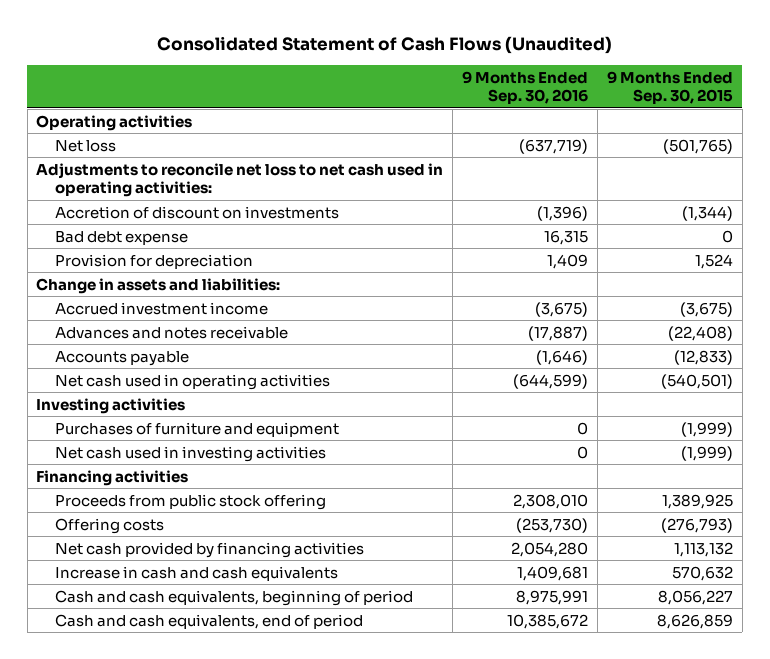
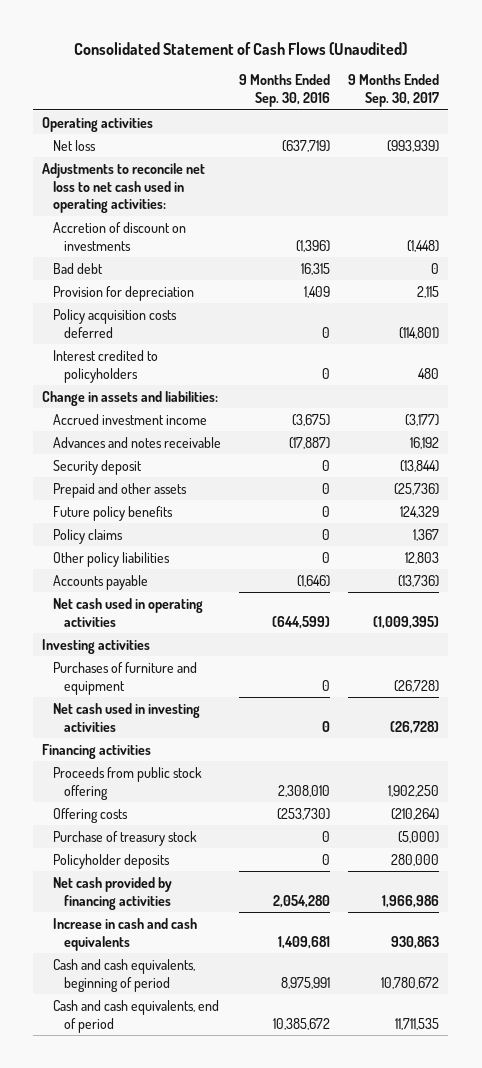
- | 9 Months Ended Sep. 30, 2016 | 9 Months Ended Sep. 30, 2015
+ | 9 Months Ended Sep. 30, 2016 | 9 Months Ended Sep. 30, 2017
- Bad debt expense | 16,315 | 0
+ Bad debt | 16,315 | 0
+ Policy acquisition costs deferred | 0 | (114,801)
+ Interest credited to policyholders | 0 | 480
+ Security deposit | 0 | (13,844)
+ Prepaid and other assets | 0 | (25,736)
+ Future policy benefits | 0 | 124,329
+ Policy claims | 0 | 1,367
+ Other policy liabilities | 0 | 12,803
+ Purchase of treasury stock | 0 | (5,000)
+ Policyholder deposits | 0 | 280,000

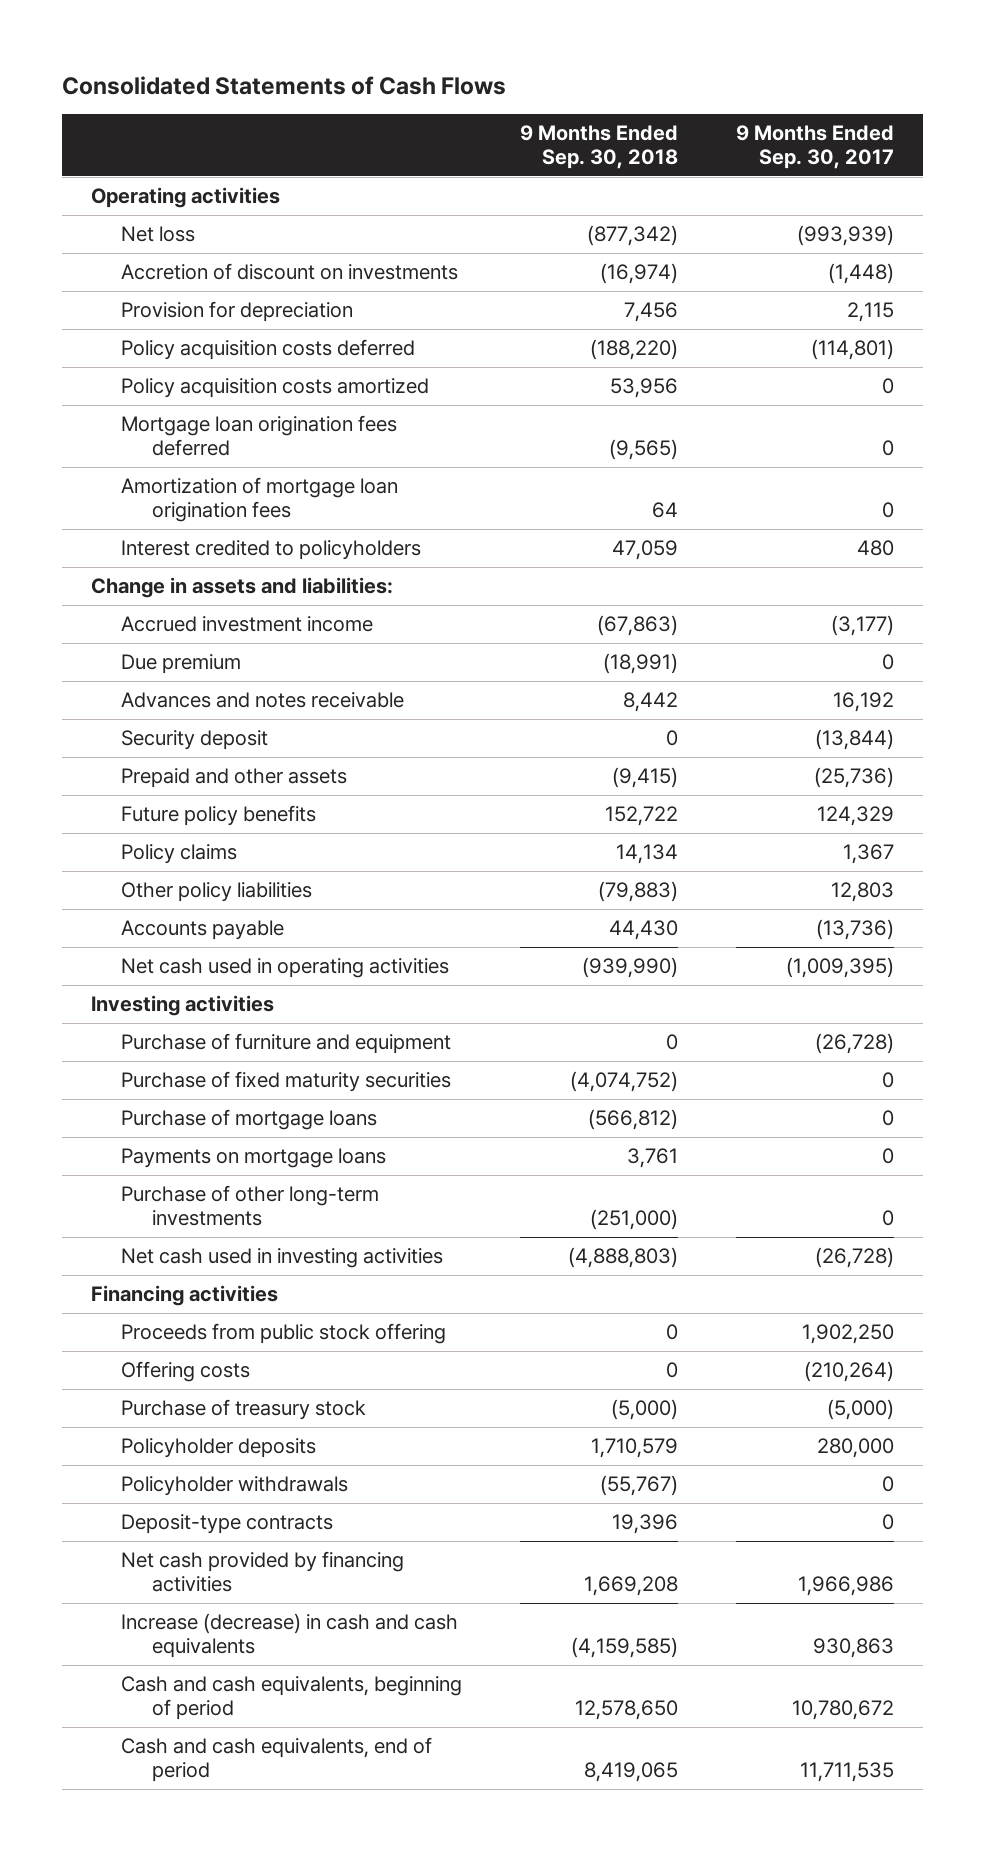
- Consolidated Statement of Cash Flows (Unaudited)
+ Consolidated Statements of Cash Flows
- | 9 Months Ended Sep. 30, 2016 | 9 Months Ended Sep. 30, 2017
+ | 9 Months Ended Sep. 30, 2018 | 9 Months Ended Sep. 30, 2017
- Adjustments to reconcile net loss to net cash used in operating activities:
- Bad debt | 16,315 | 0
+ Policy acquisition costs amortized | 53,956 | 0
+ Mortgage loan origination fees deferred | (9,565) | 0
+ Amortization of mortgage loan origination fees | 64 | 0
+ Due premium | (18,991) | 0
- Purchases of furniture and equipment | 0 | (26,728)
+ Purchase of furniture and equipment | 0 | (26,728)
+ Purchase of fixed maturity securities | (4,074,752) | 0
+ Purchase of mortgage loans | (566,812) | 0
+ Payments on mortgage loans | 3,761 | 0
+ Purchase of other long-term investments | (251,000) | 0
+ Policyholder withdrawals | (55,767) | 0
+ Deposit-type contracts | 19,396 | 0
- Increase in cash and cash equivalents | 1,409,681 | 930,863
+ Increase (decrease) in cash and cash equivalents | (4,159,585) | 930,863

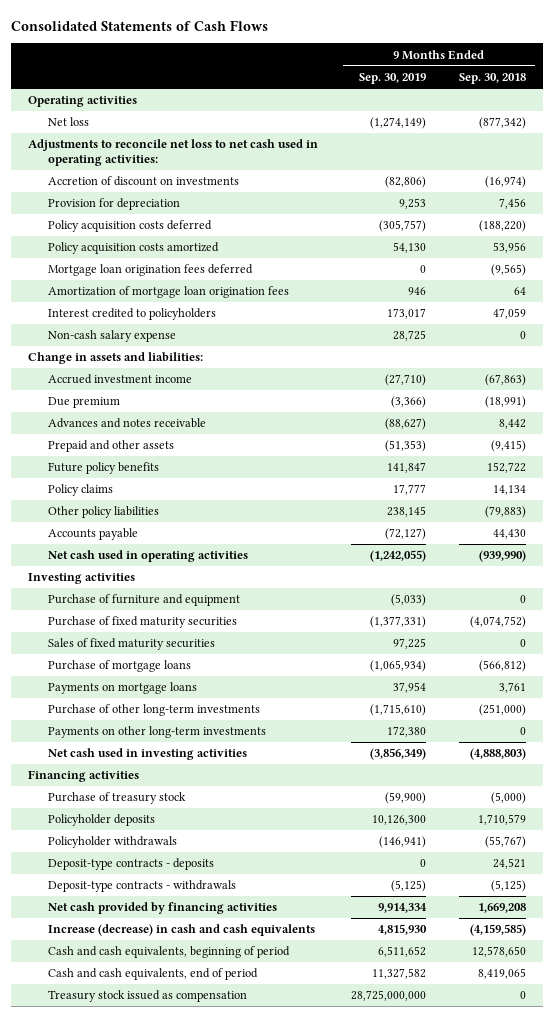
- | 9 Months Ended Sep. 30, 2018 | 9 Months Ended Sep. 30, 2017
+ | 9 Months Ended Sep. 30, 2019 | 9 Months Ended Sep. 30, 2018
+ Adjustments to reconcile net loss to net cash used in operating activities:
+ Non-cash salary expense | 28,725 | 0
- Security deposit | 0 | (13,844)
+ Sales of fixed maturity securities | 97,225 | 0
+ Payments on other long-term investments | 172,380 | 0
- Proceeds from public stock offering | 0 | 1,902,250
- Offering costs | 0 | (210,264)
- Deposit-type contracts | 19,396 | 0
+ Deposit-type contracts - deposits | 0 | 24,521
+ Deposit-type contracts - withdrawals | (5,125) | (5,125)
+ Treasury stock issued as compensation | 28,725,000,000 | 0

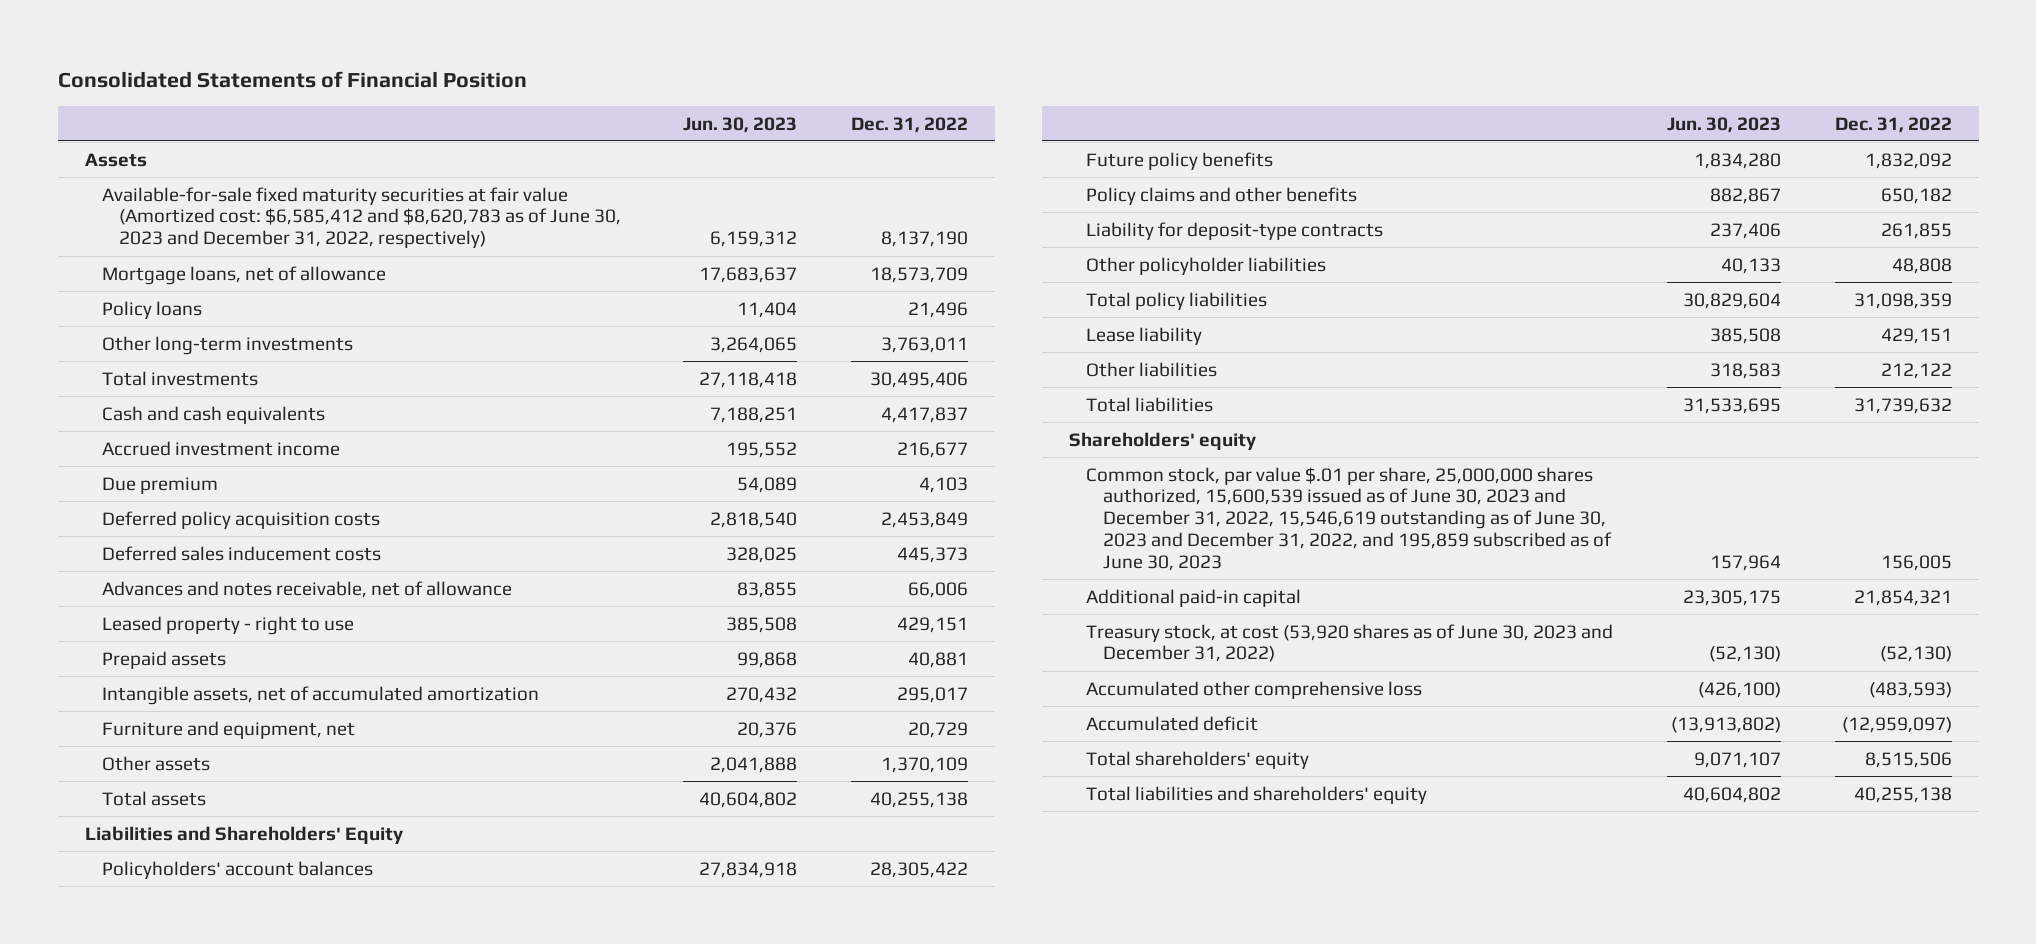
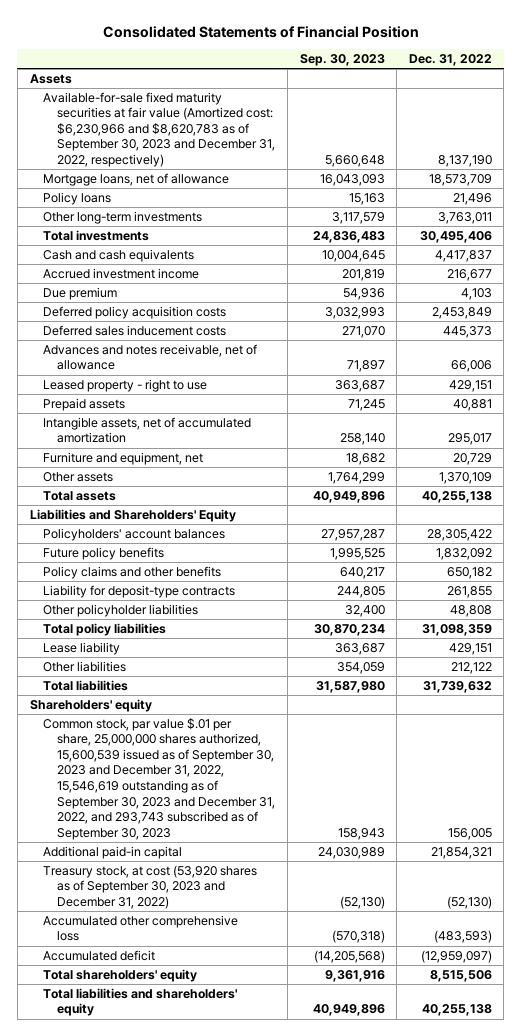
- | Jun. 30, 2023 | Dec. 31, 2022
+ | Sep. 30, 2023 | Dec. 31, 2022
- Available-for-sale fixed maturity securities at fair value (Amortized cost: $6,585,412 and $8,620,783 as of June 30, 2023 and December 31, 2022, respectively) | 6,159,312 | 8,137,190
+ Available-for-sale fixed maturity securities at fair value (Amortized cost: $6,230,966 and $8,620,783 as of September 30, 2023 and December 31, 2022, respectively) | 5,660,648 | 8,137,190
- Common stock, par value $.01 per share, 25,000,000 shares authorized, 15,600,539 issued as of June 30, 2023 and December 31, 2022, 15,546,619 outstanding as of June 30, 2023 and December 31, 2022, and 195,859 subscribed as of June 30, 2023 | 157,964 | 156,005
+ Common stock, par value $.01 per share, 25,000,000 shares authorized, 15,600,539 issued as of September 30, 2023 and December 31, 2022, 15,546,619 outstanding as of September 30, 2023 and December 31, 2022, and 293,743 subscribed as of September 30, 2023 | 158,943 | 156,005
- Treasury stock, at cost (53,920 shares as of June 30, 2023 and December 31, 2022) | (52,130) | (52,130)
+ Treasury stock, at cost (53,920 shares as of September 30, 2023 and December 31, 2022) | (52,130) | (52,130)

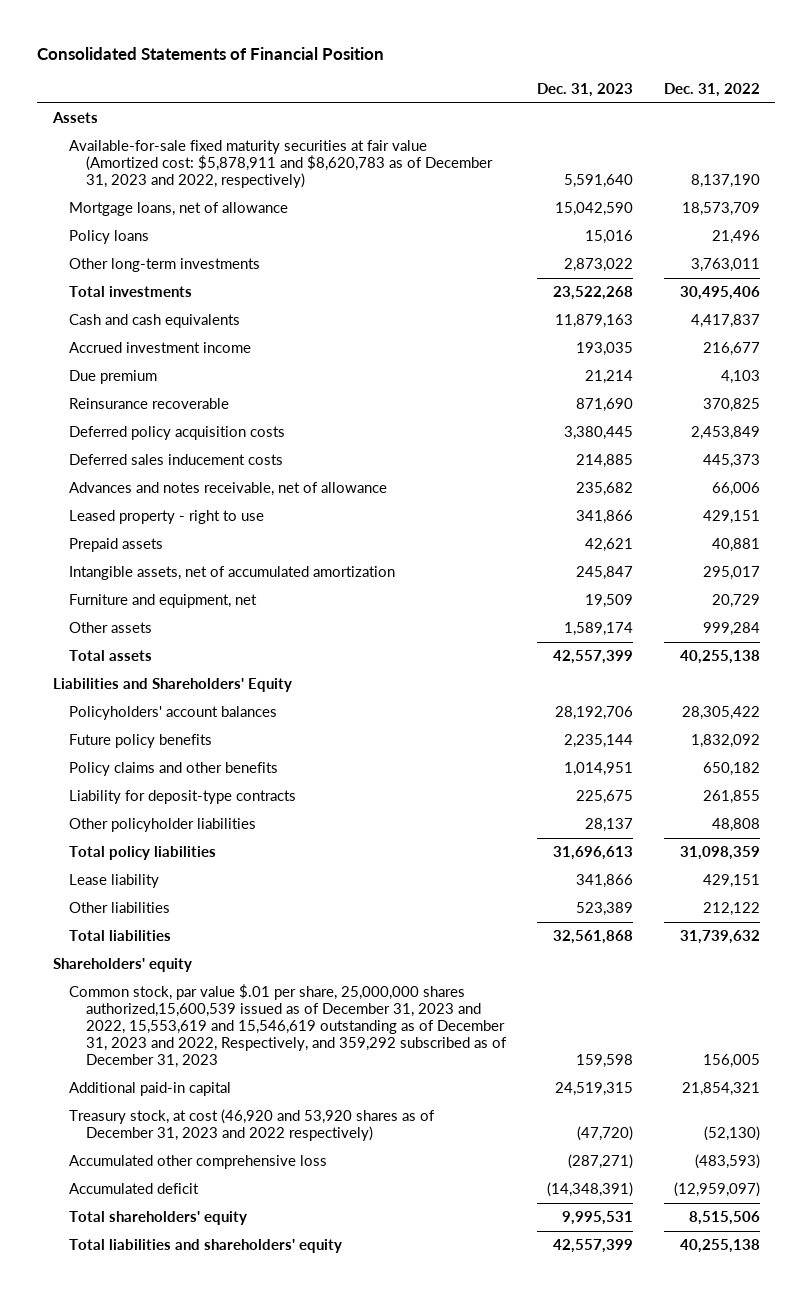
- | Sep. 30, 2023 | Dec. 31, 2022
+ | Dec. 31, 2023 | Dec. 31, 2022
- Available-for-sale fixed maturity securities at fair value (Amortized cost: $6,230,966 and $8,620,783 as of September 30, 2023 and December 31, 2022, respectively) | 5,660,648 | 8,137,190
+ Available-for-sale fixed maturity securities at fair value (Amortized cost: $5,878,911 and $8,620,783 as of December 31, 2023 and 2022, respectively) | 5,591,640 | 8,137,190
+ Reinsurance recoverable | 871,690 | 370,825
- Other assets | 1,764,299 | 1,370,109
+ Other assets | 1,589,174 | 999,284
- Common stock, par value $.01 per share, 25,000,000 shares authorized, 15,600,539 issued as of September 30, 2023 and December 31, 2022, 15,546,619 outstanding as of September 30, 2023 and December 31, 2022, and 293,743 subscribed as of September 30, 2023 | 158,943 | 156,005
+ Common stock, par value $.01 per share, 25,000,000 shares authorized,15,600,539 issued as of December 31, 2023 and 2022, 15,553,619 and 15,546,619 outstanding as of December 31, 2023 and 2022, Respectively, and 359,292 subscribed as of December 31, 2023 | 159,598 | 156,005
- Treasury stock, at cost (53,920 shares as of September 30, 2023 and December 31, 2022) | (52,130) | (52,130)
+ Treasury stock, at cost (46,920 and 53,920 shares as of December 31, 2023 and 2022 respectively) | (47,720) | (52,130)

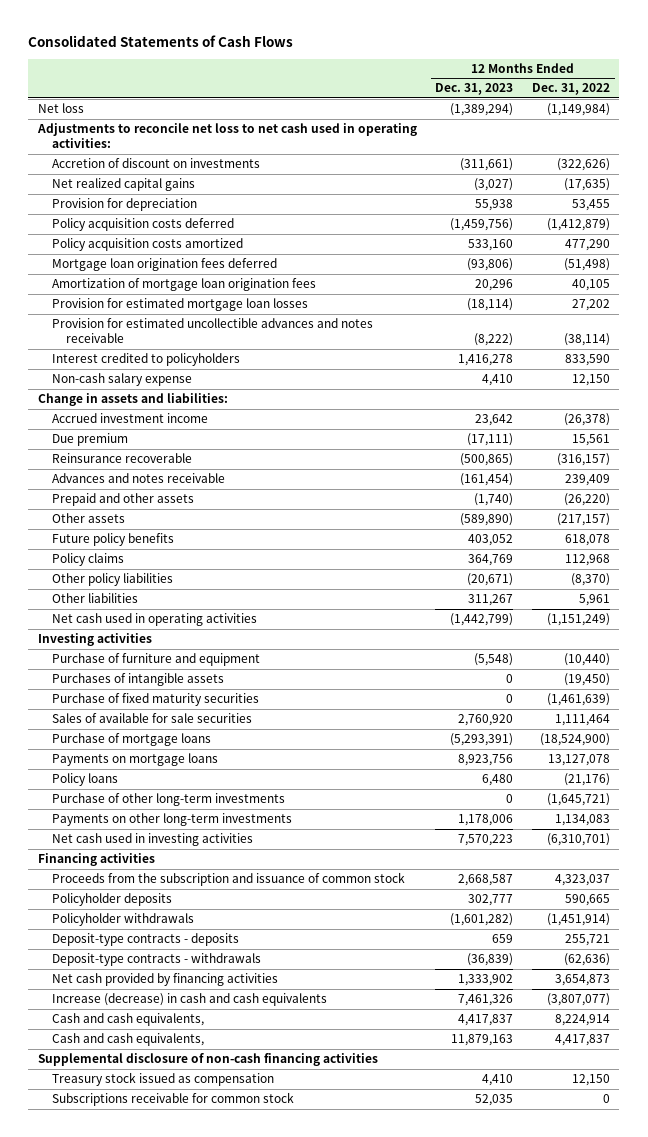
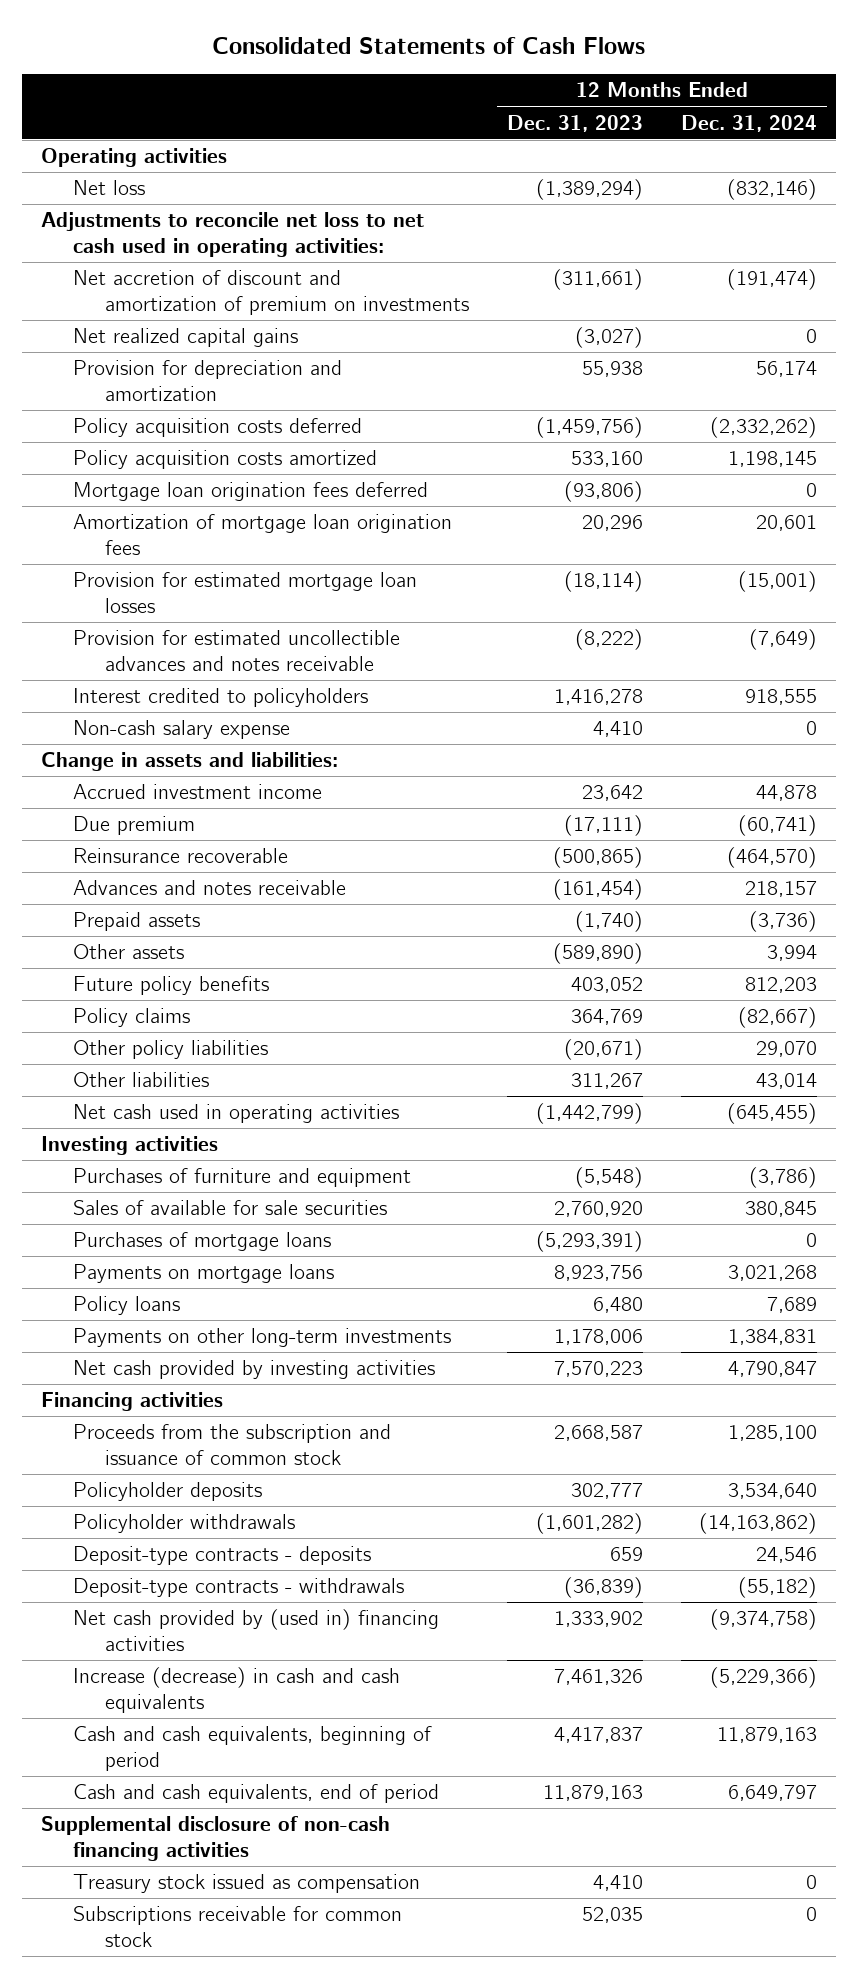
- | 12 Months Ended Dec. 31, 2023 | 12 Months Ended Dec. 31, 2022
+ | 12 Months Ended Dec. 31, 2023 | 12 Months Ended Dec. 31, 2024
+ Operating activities
- Accretion of discount on investments | (311,661) | (322,626)
+ Net accretion of discount and amortization of premium on investments | (311,661) | (191,474)
- Provision for depreciation | 55,938 | 53,455
+ Provision for depreciation and amortization | 55,938 | 56,174
- Prepaid and other assets | (1,740) | (26,220)
+ Prepaid assets | (1,740) | (3,736)
- Purchase of furniture and equipment | (5,548) | (10,440)
- Purchases of intangible assets | 0 | (19,450)
- Purchase of fixed maturity securities | 0 | (1,461,639)
+ Purchases of furniture and equipment | (5,548) | (3,786)
- Purchase of mortgage loans | (5,293,391) | (18,524,900)
+ Purchases of mortgage loans | (5,293,391) | 0
- Purchase of other long-term investments | 0 | (1,645,721)
- Net cash used in investing activities | 7,570,223 | (6,310,701)
+ Net cash provided by investing activities | 7,570,223 | 4,790,847
- Net cash provided by financing activities | 1,333,902 | 3,654,873
+ Net cash provided by (used in) financing activities | 1,333,902 | (9,374,758)
- Cash and cash equivalents, | 4,417,837 | 8,224,914
- Cash and cash equivalents, | 11,879,163 | 4,417,837
+ Cash and cash equivalents, beginning of period | 4,417,837 | 11,879,163
+ Cash and cash equivalents, end of period | 11,879,163 | 6,649,797

